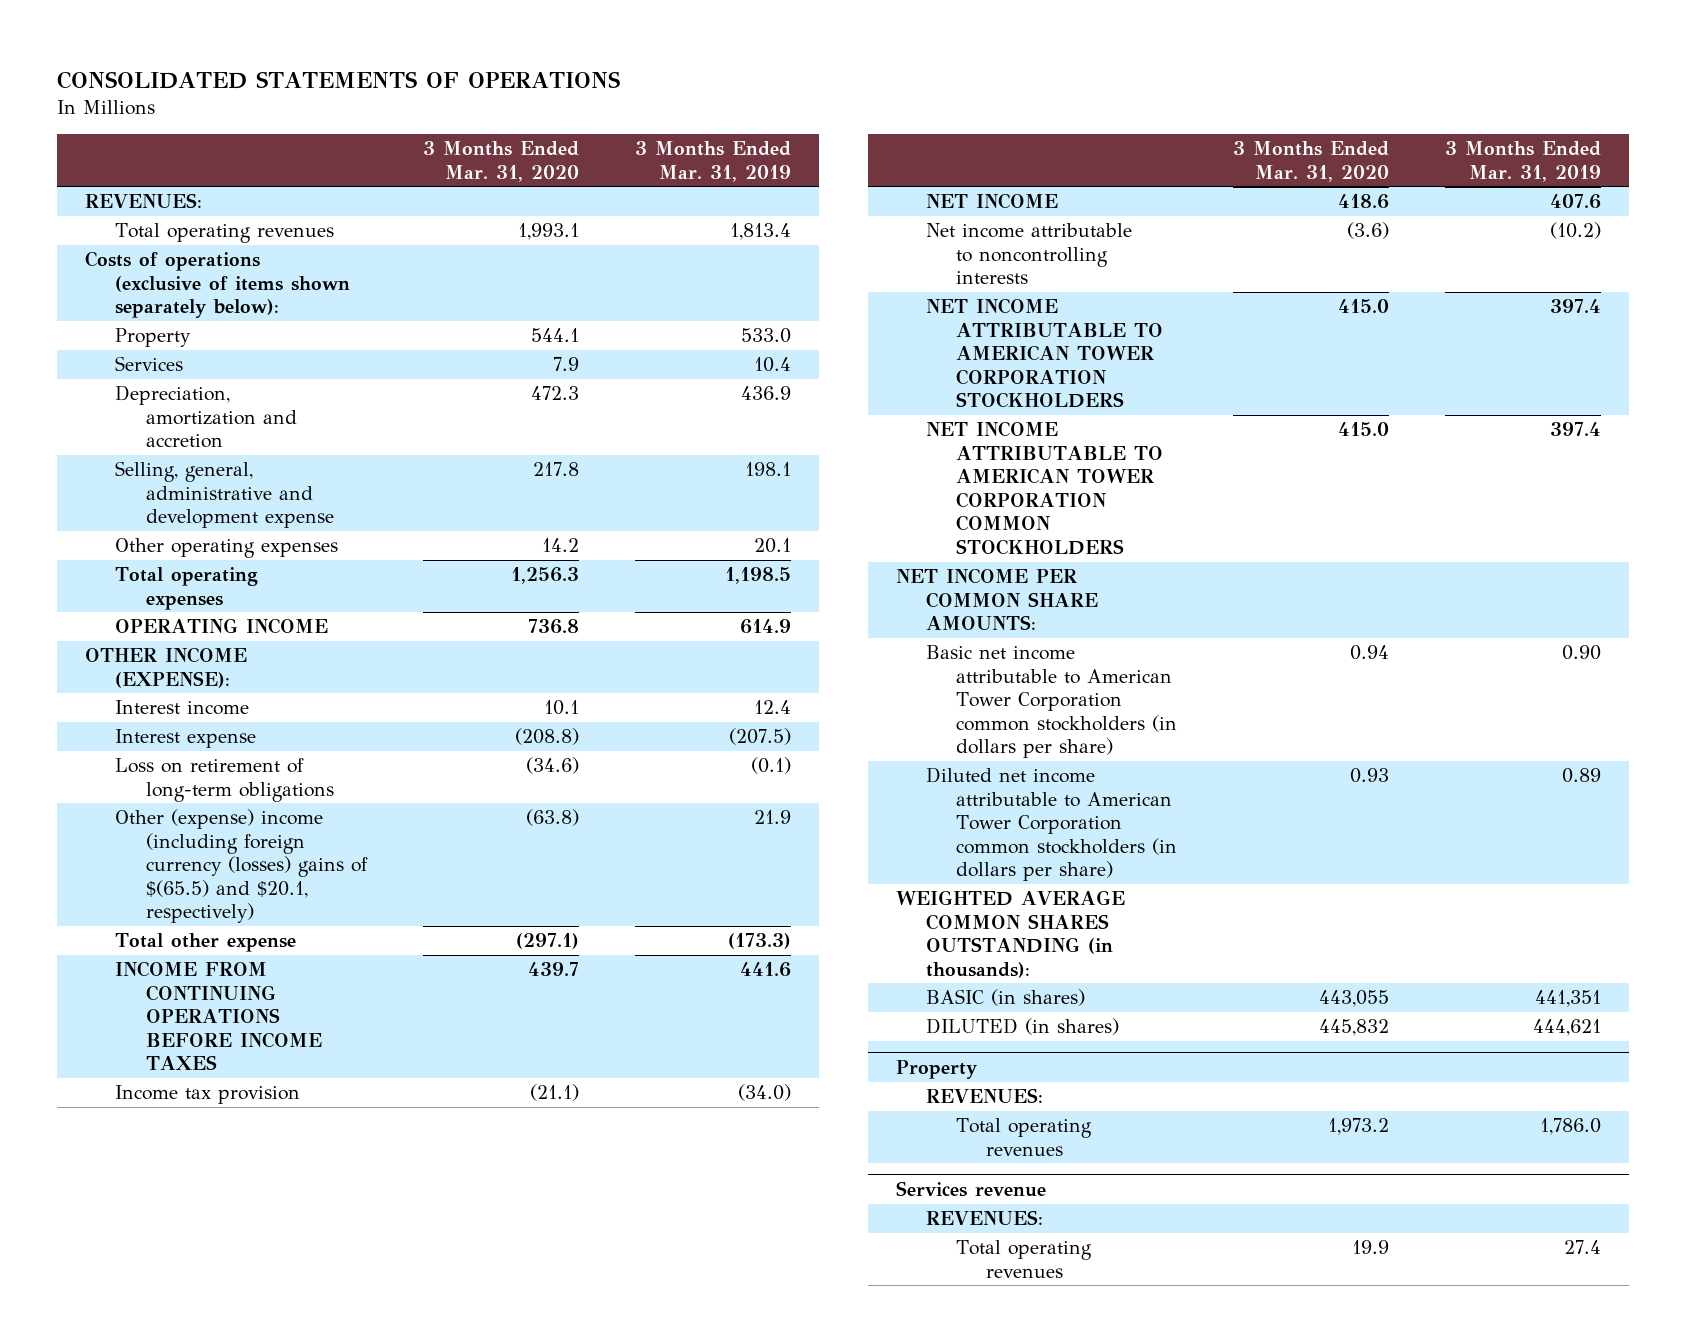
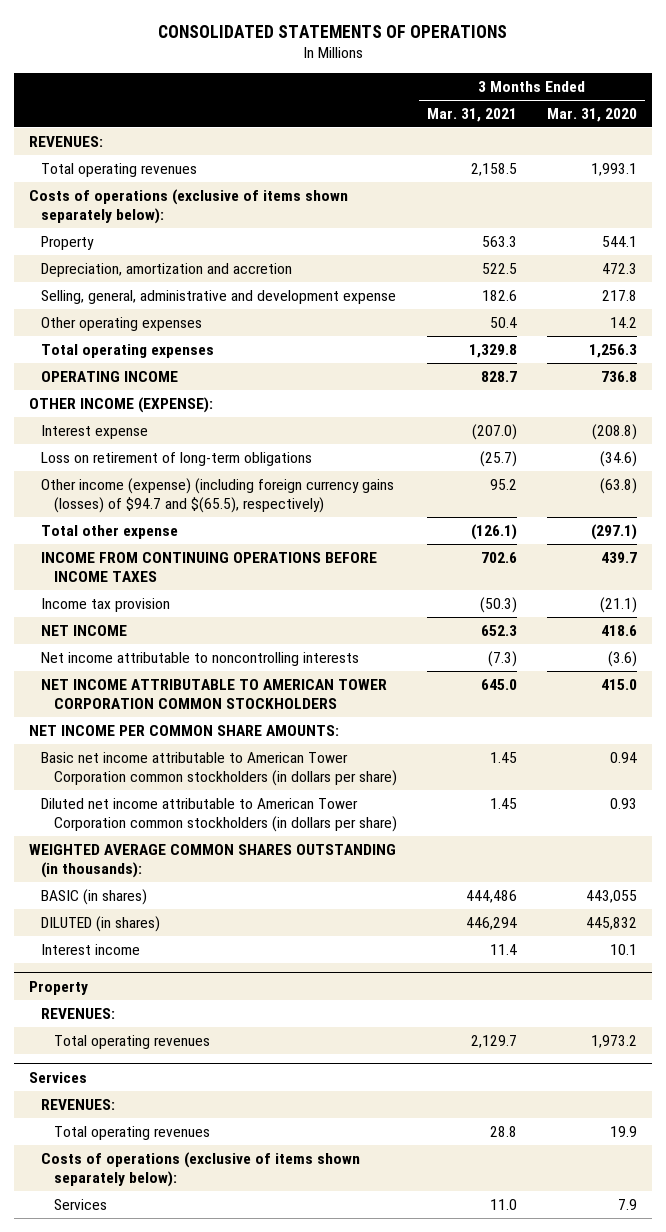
- | 3 Months Ended Mar. 31, 2020 | 3 Months Ended Mar. 31, 2019
+ | 3 Months Ended Mar. 31, 2021 | 3 Months Ended Mar. 31, 2020
- Services | 7.9 | 10.4
- Other (expense) income (including foreign currency (losses) gains of $(65.5) and $20.1, respectively) | (63.8) | 21.9
+ Other income (expense) (including foreign currency gains (losses) of $94.7 and $(65.5), respectively) | 95.2 | (63.8)
- NET INCOME ATTRIBUTABLE TO AMERICAN TOWER CORPORATION STOCKHOLDERS | 415.0 | 397.4
moved down: Interest income | 11.4 | 10.1
- Services revenue
+ Services
+ Costs of operations (exclusive of items shown separately below):
+ Services | 11.0 | 7.9

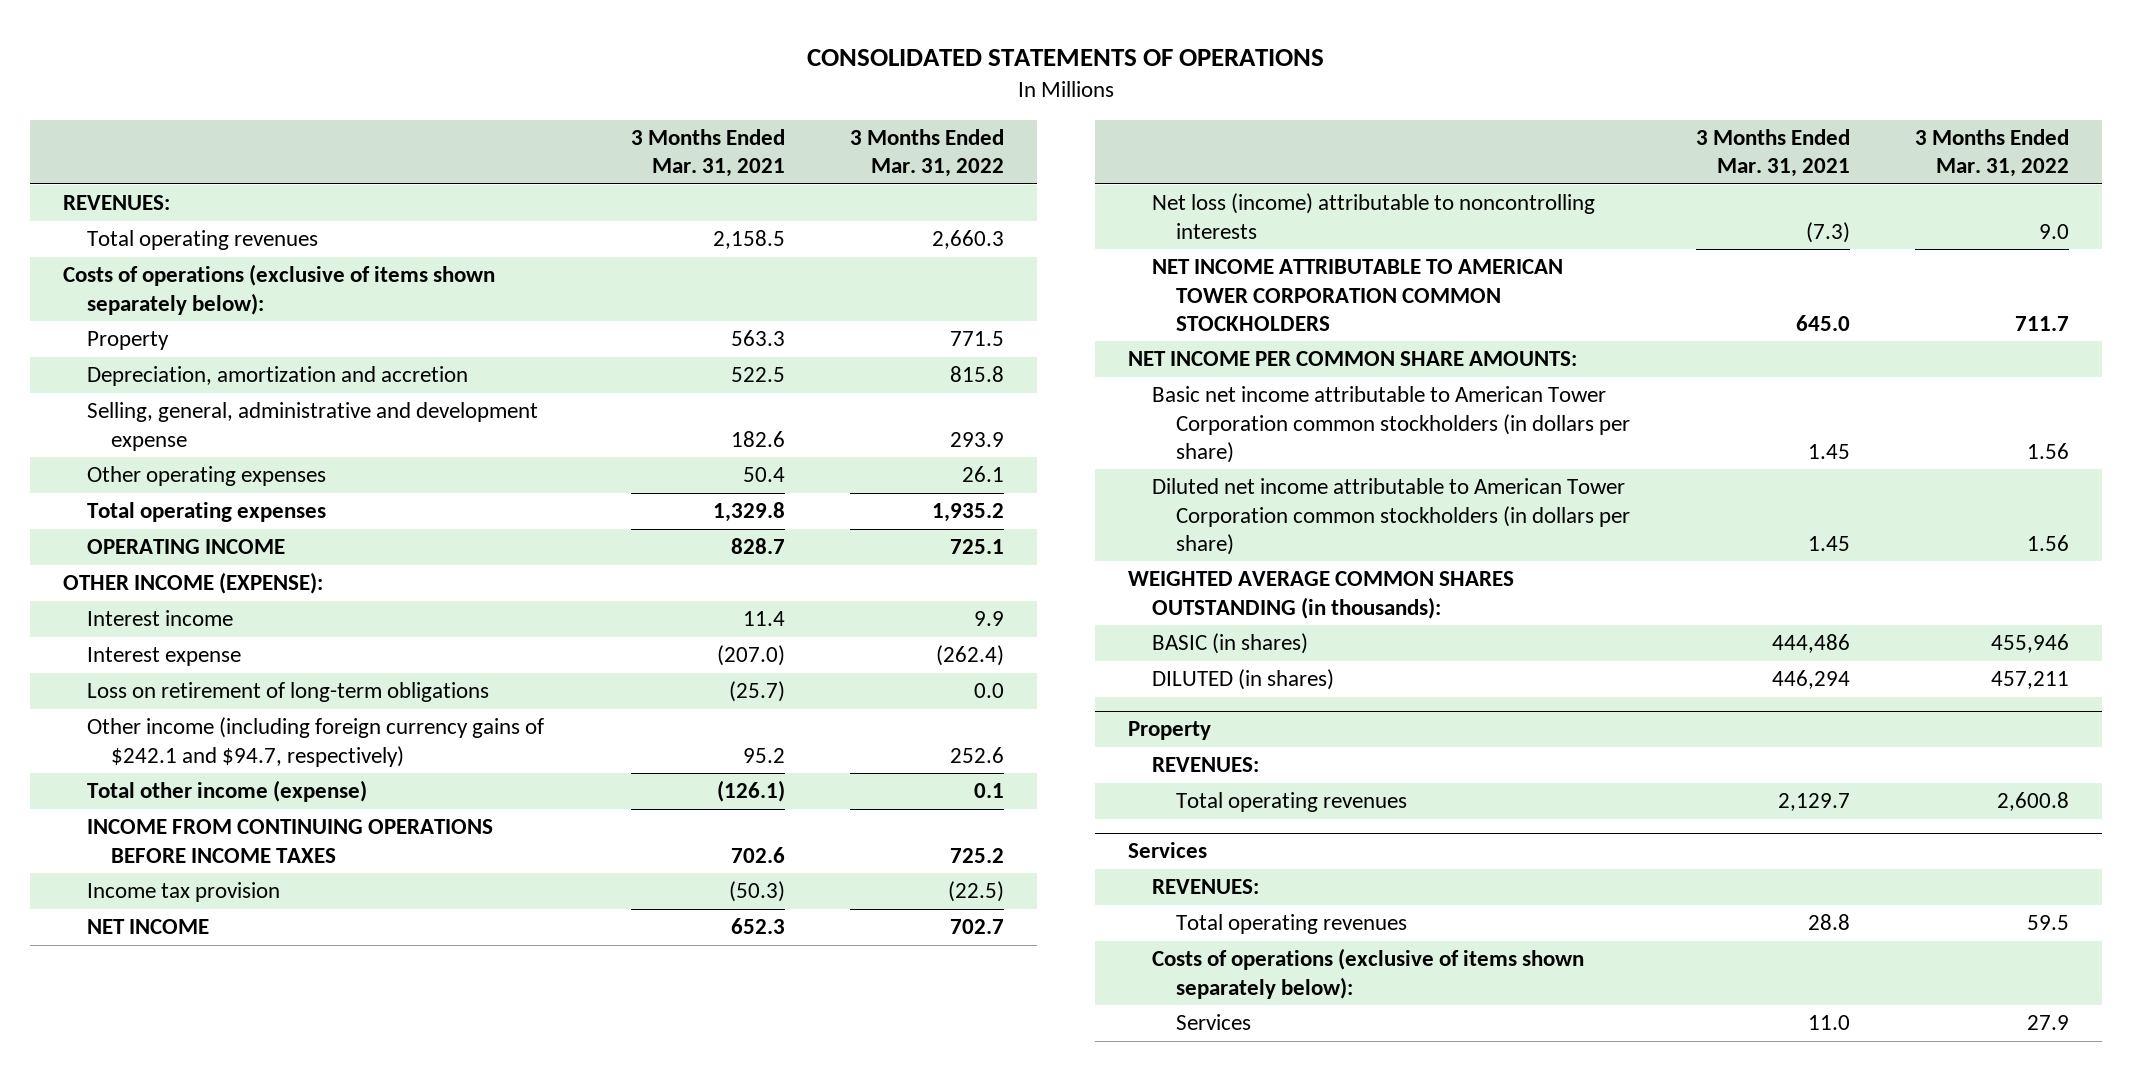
- | 3 Months Ended Mar. 31, 2021 | 3 Months Ended Mar. 31, 2020
+ | 3 Months Ended Mar. 31, 2021 | 3 Months Ended Mar. 31, 2022
moved up: Interest income | 11.4 | 9.9
- Other income (expense) (including foreign currency gains (losses) of $94.7 and $(65.5), respectively) | 95.2 | (63.8)
- Total other expense | (126.1) | (297.1)
+ Other income (including foreign currency gains of $242.1 and $94.7, respectively) | 95.2 | 252.6
+ Total other income (expense) | (126.1) | 0.1
- Net income attributable to noncontrolling interests | (7.3) | (3.6)
+ Net loss (income) attributable to noncontrolling interests | (7.3) | 9.0

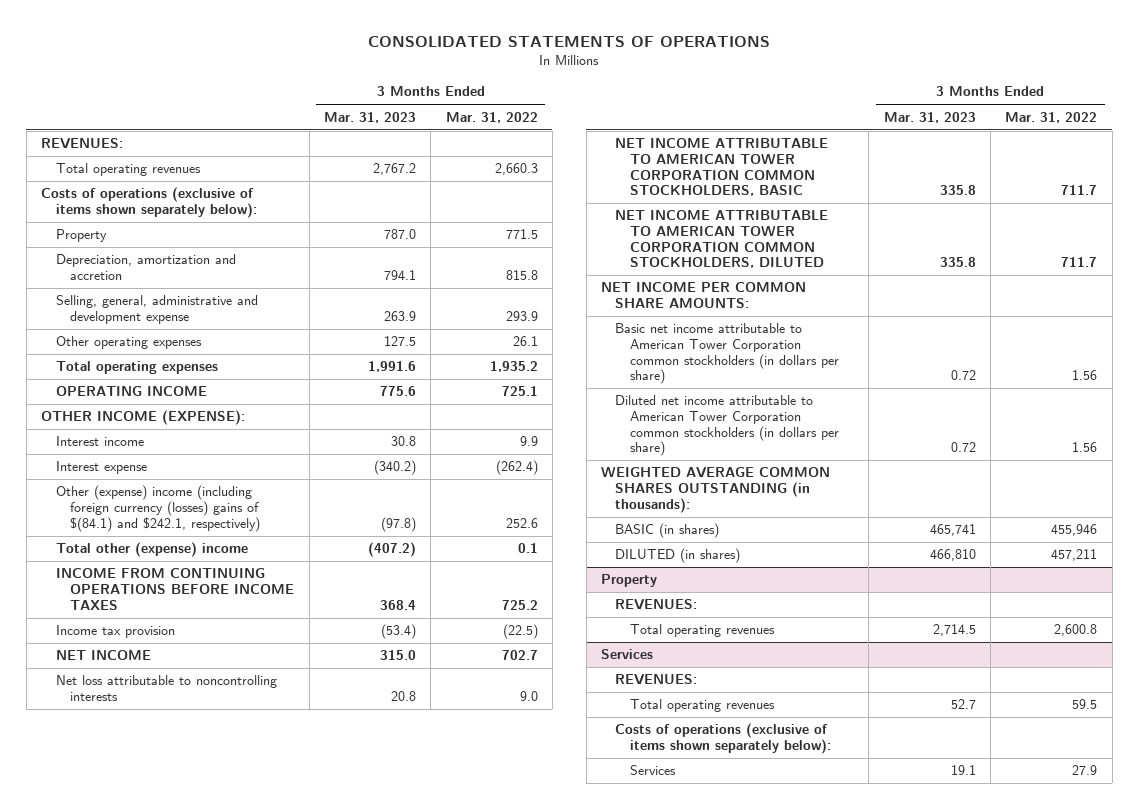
- | 3 Months Ended Mar. 31, 2021 | 3 Months Ended Mar. 31, 2022
+ | 3 Months Ended Mar. 31, 2023 | 3 Months Ended Mar. 31, 2022
- Loss on retirement of long-term obligations | (25.7) | 0.0
- Other income (including foreign currency gains of $242.1 and $94.7, respectively) | 95.2 | 252.6
- Total other income (expense) | (126.1) | 0.1
+ Other (expense) income (including foreign currency (losses) gains of $(84.1) and $242.1, respectively) | (97.8) | 252.6
+ Total other (expense) income | (407.2) | 0.1
- Net loss (income) attributable to noncontrolling interests | (7.3) | 9.0
- NET INCOME ATTRIBUTABLE TO AMERICAN TOWER CORPORATION COMMON STOCKHOLDERS | 645.0 | 711.7
+ Net loss attributable to noncontrolling interests | 20.8 | 9.0
+ NET INCOME ATTRIBUTABLE TO AMERICAN TOWER CORPORATION COMMON STOCKHOLDERS, BASIC | 335.8 | 711.7
+ NET INCOME ATTRIBUTABLE TO AMERICAN TOWER CORPORATION COMMON STOCKHOLDERS, DILUTED | 335.8 | 711.7

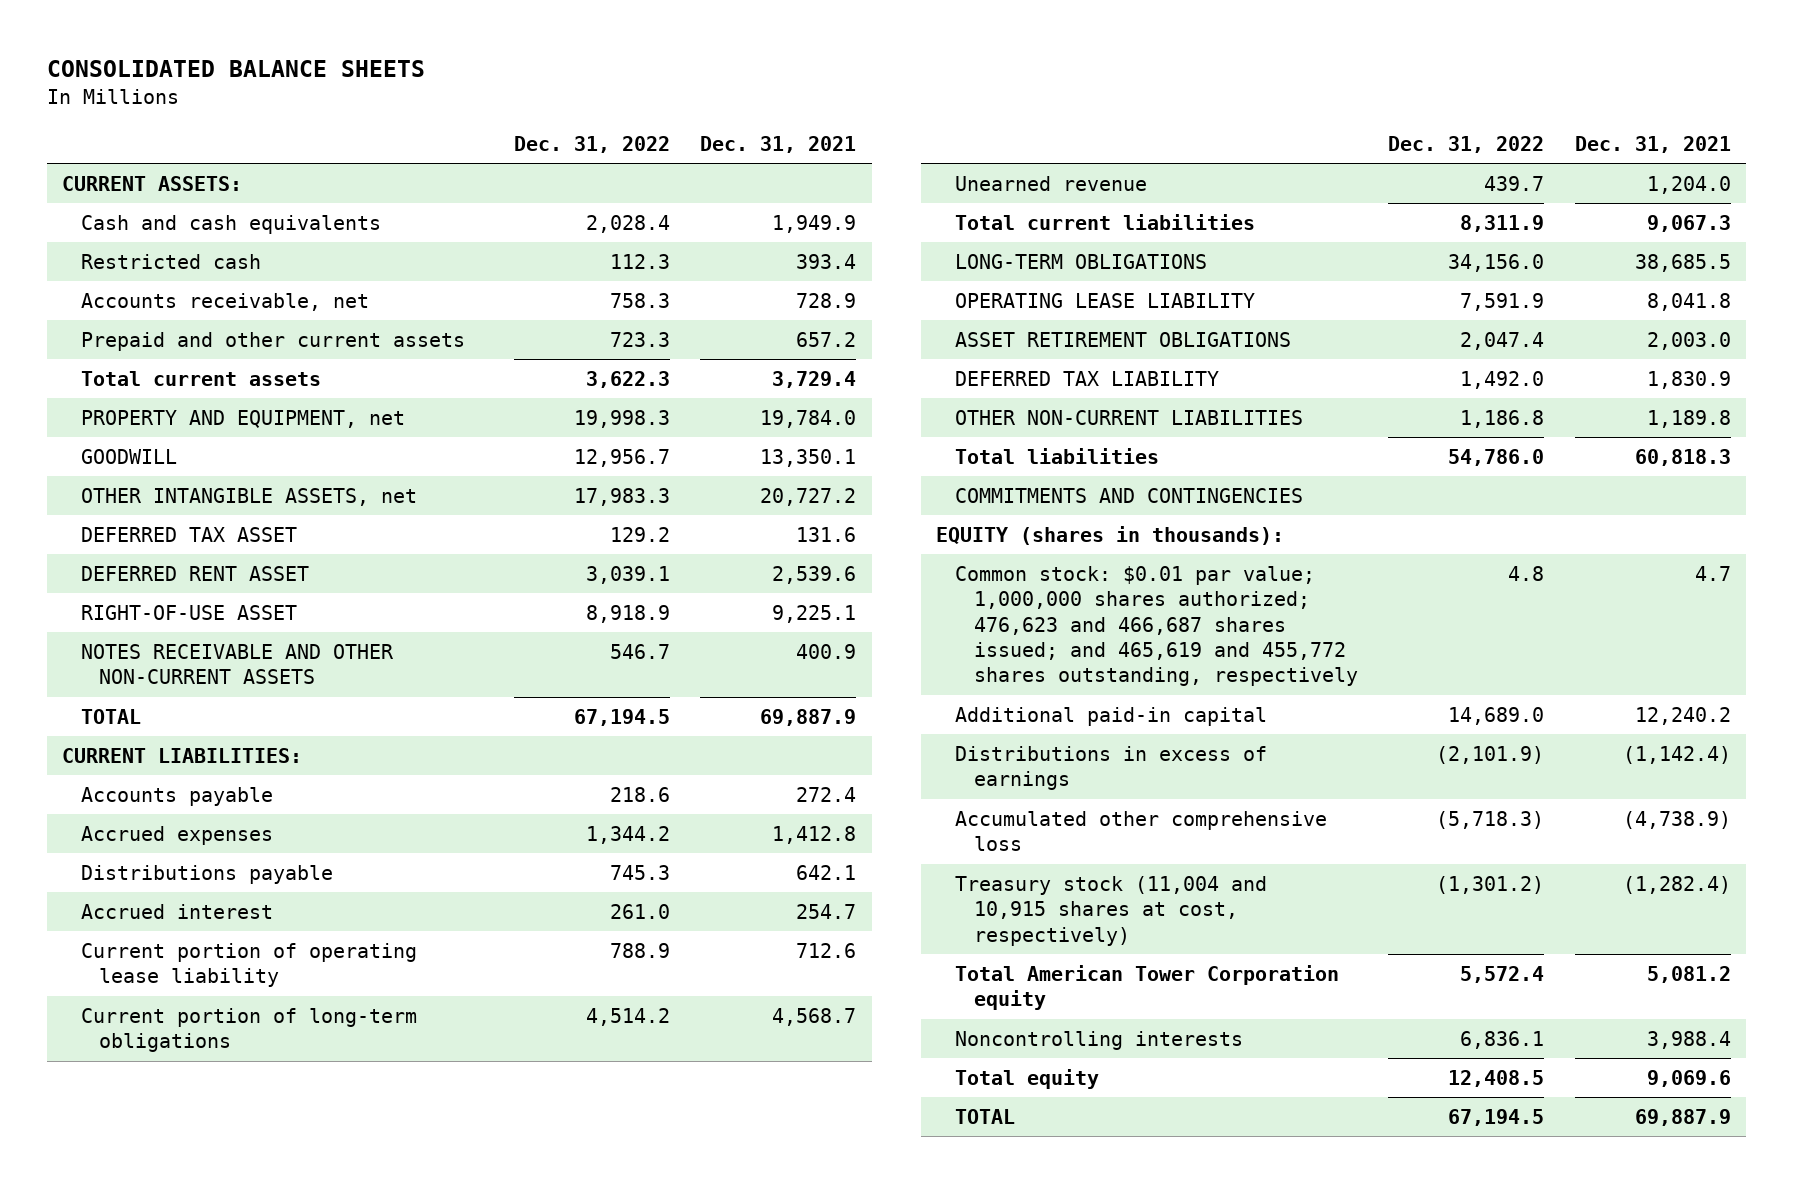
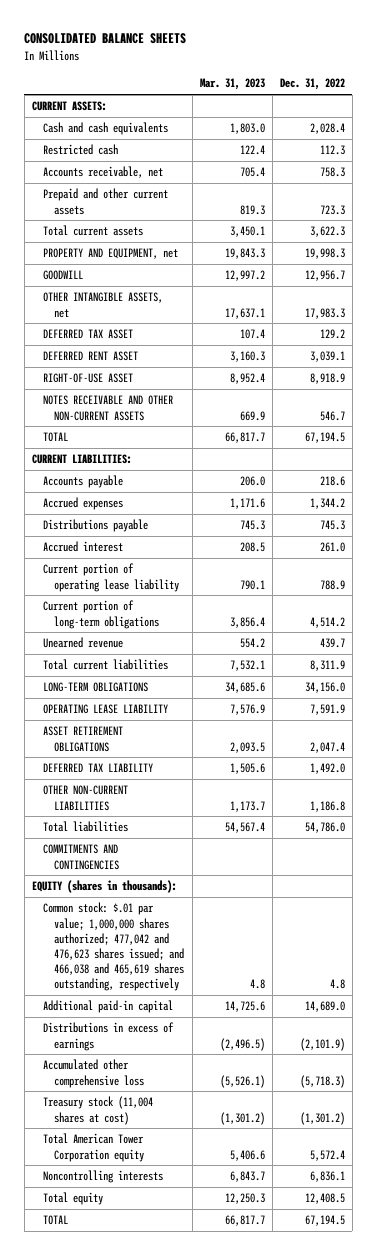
- | Dec. 31, 2022 | Dec. 31, 2021
+ | Mar. 31, 2023 | Dec. 31, 2022
- Common stock: $0.01 par value; 1,000,000 shares authorized; 476,623 and 466,687 shares issued; and 465,619 and 455,772 shares outstanding, respectively | 4.8 | 4.7
+ Common stock: $.01 par value; 1,000,000 shares authorized; 477,042 and 476,623 shares issued; and 466,038 and 465,619 shares outstanding, respectively | 4.8 | 4.8
- Treasury stock (11,004 and 10,915 shares at cost, respectively) | (1,301.2) | (1,282.4)
+ Treasury stock (11,004 shares at cost) | (1,301.2) | (1,301.2)

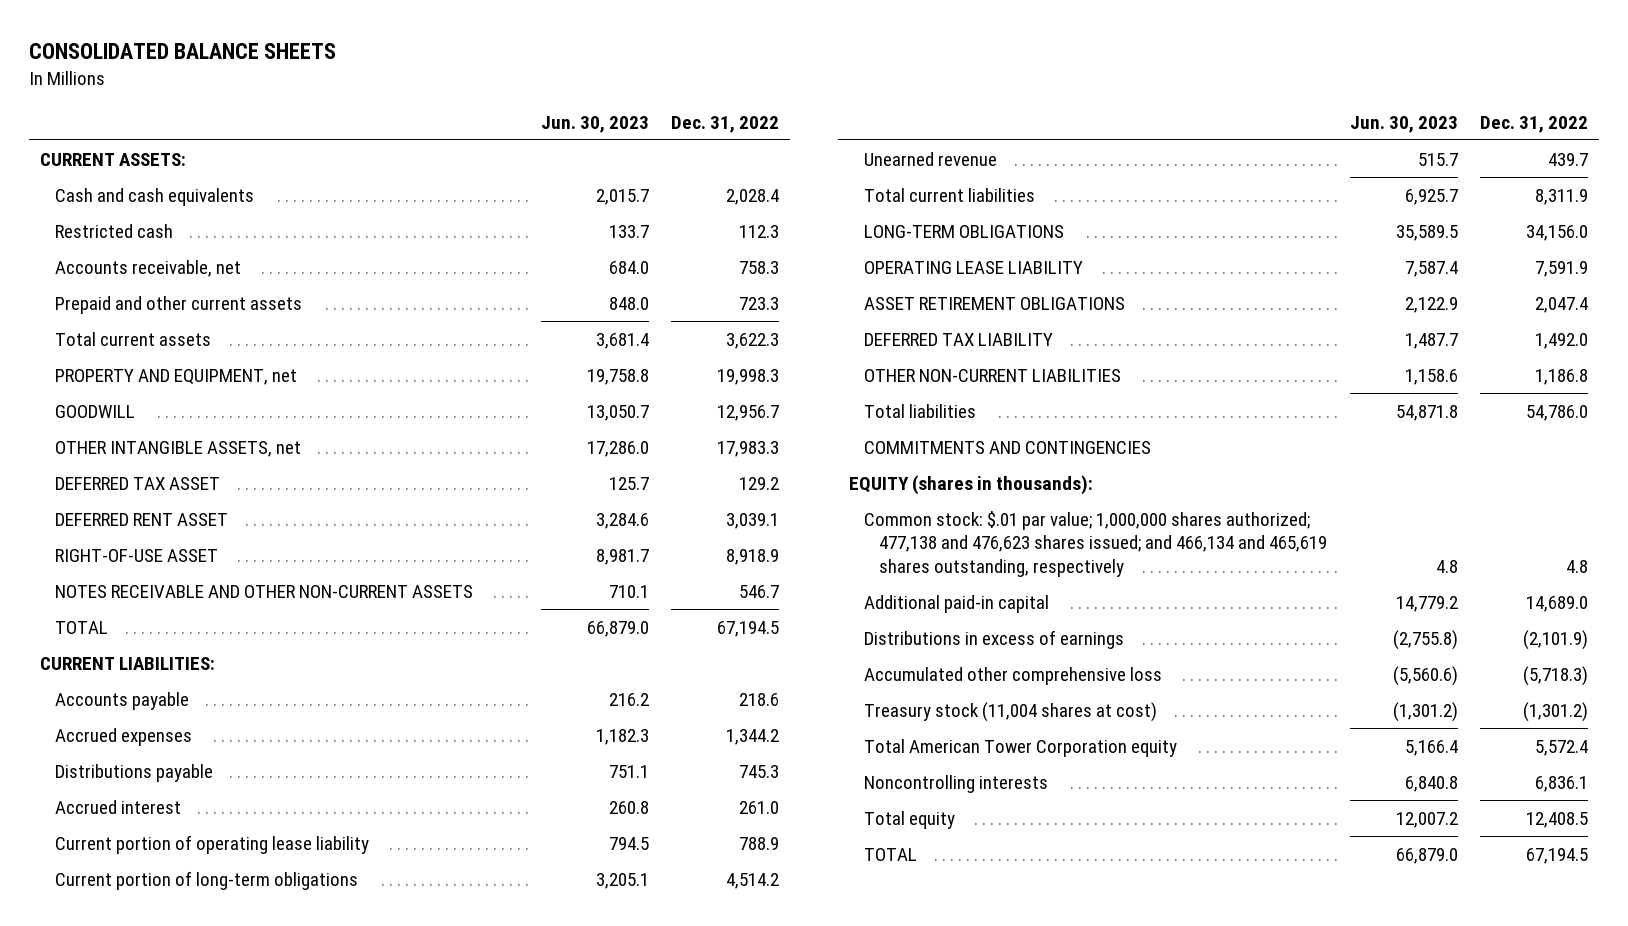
- | Mar. 31, 2023 | Dec. 31, 2022
+ | Jun. 30, 2023 | Dec. 31, 2022
- Common stock: $.01 par value; 1,000,000 shares authorized; 477,042 and 476,623 shares issued; and 466,038 and 465,619 shares outstanding, respectively | 4.8 | 4.8
+ Common stock: $.01 par value; 1,000,000 shares authorized; 477,138 and 476,623 shares issued; and 466,134 and 465,619 shares outstanding, respectively | 4.8 | 4.8

